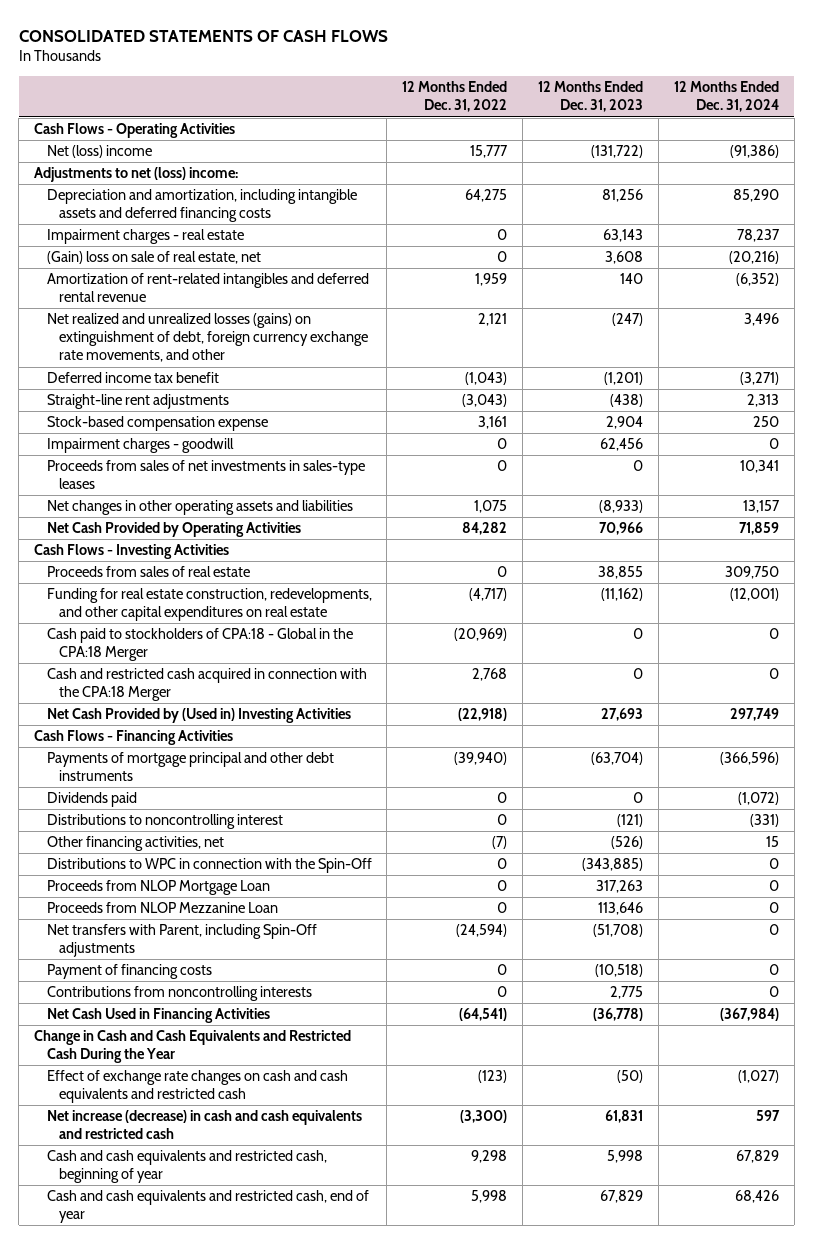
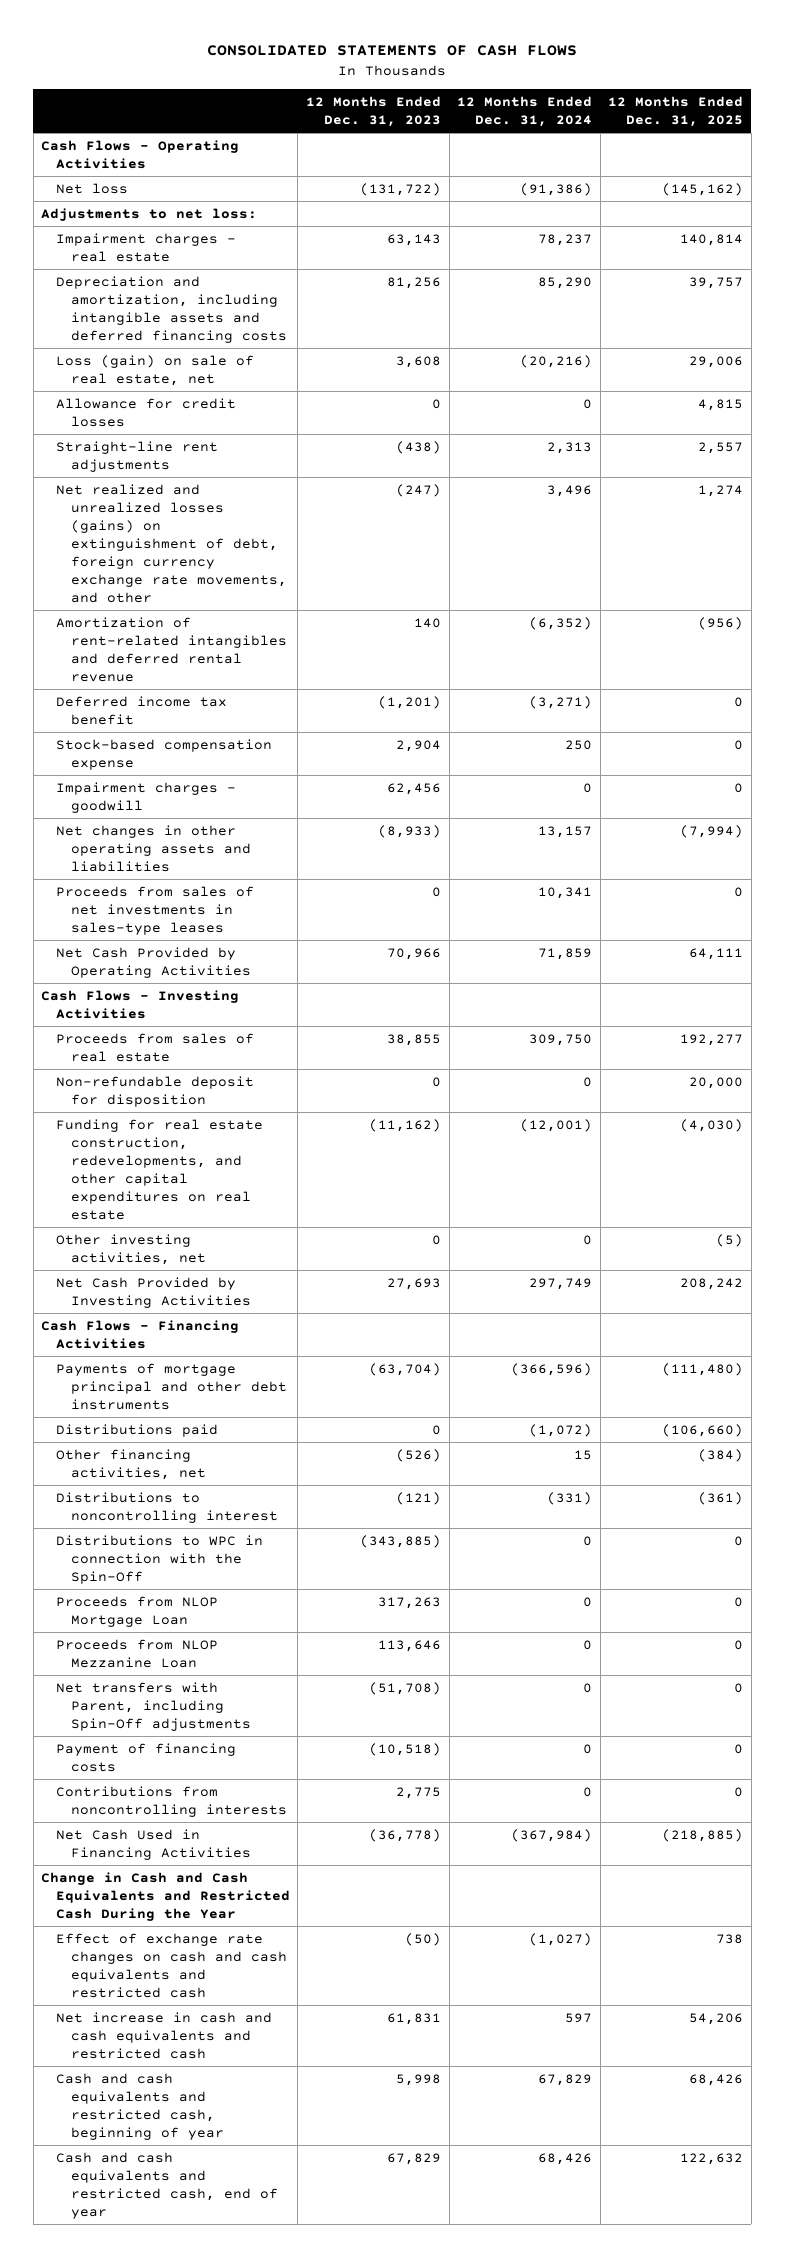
- | 12 Months Ended Dec. 31, 2022 | 12 Months Ended Dec. 31, 2023 | 12 Months Ended Dec. 31, 2024
+ | 12 Months Ended Dec. 31, 2023 | 12 Months Ended Dec. 31, 2024 | 12 Months Ended Dec. 31, 2025
- Net (loss) income | 15,777 | (131,722) | (91,386)
- Adjustments to net (loss) income:
+ Net loss | (131,722) | (91,386) | (145,162)
+ Adjustments to net loss:
- (Gain) loss on sale of real estate, net | 0 | 3,608 | (20,216)
moved down: Depreciation and amortization, including intangible assets and deferred financing costs | 81,256 | 85,290 | 39,757
+ Loss (gain) on sale of real estate, net | 3,608 | (20,216) | 29,006
+ Allowance for credit losses | 0 | 0 | 4,815
moved up: Straight-line rent adjustments | (438) | 2,313 | 2,557
moved down: Amortization of rent-related intangibles and deferred rental revenue | 140 | (6,352) | (956)
moved down: Proceeds from sales of net investments in sales-type leases | 0 | 10,341 | 0
+ Non-refundable deposit for disposition | 0 | 0 | 20,000
- Cash paid to stockholders of CPA:18 - Global in the CPA:18 Merger | (20,969) | 0 | 0
- Cash and restricted cash acquired in connection with the CPA:18 Merger | 2,768 | 0 | 0
- Net Cash Provided by (Used in) Investing Activities | (22,918) | 27,693 | 297,749
+ Other investing activities, net | 0 | 0 | (5)
+ Net Cash Provided by Investing Activities | 27,693 | 297,749 | 208,242
- Dividends paid | 0 | 0 | (1,072)
+ Distributions paid | 0 | (1,072) | (106,660)
moved down: Distributions to noncontrolling interest | (121) | (331) | (361)
- Net increase (decrease) in cash and cash equivalents and restricted cash | (3,300) | 61,831 | 597
+ Net increase in cash and cash equivalents and restricted cash | 61,831 | 597 | 54,206

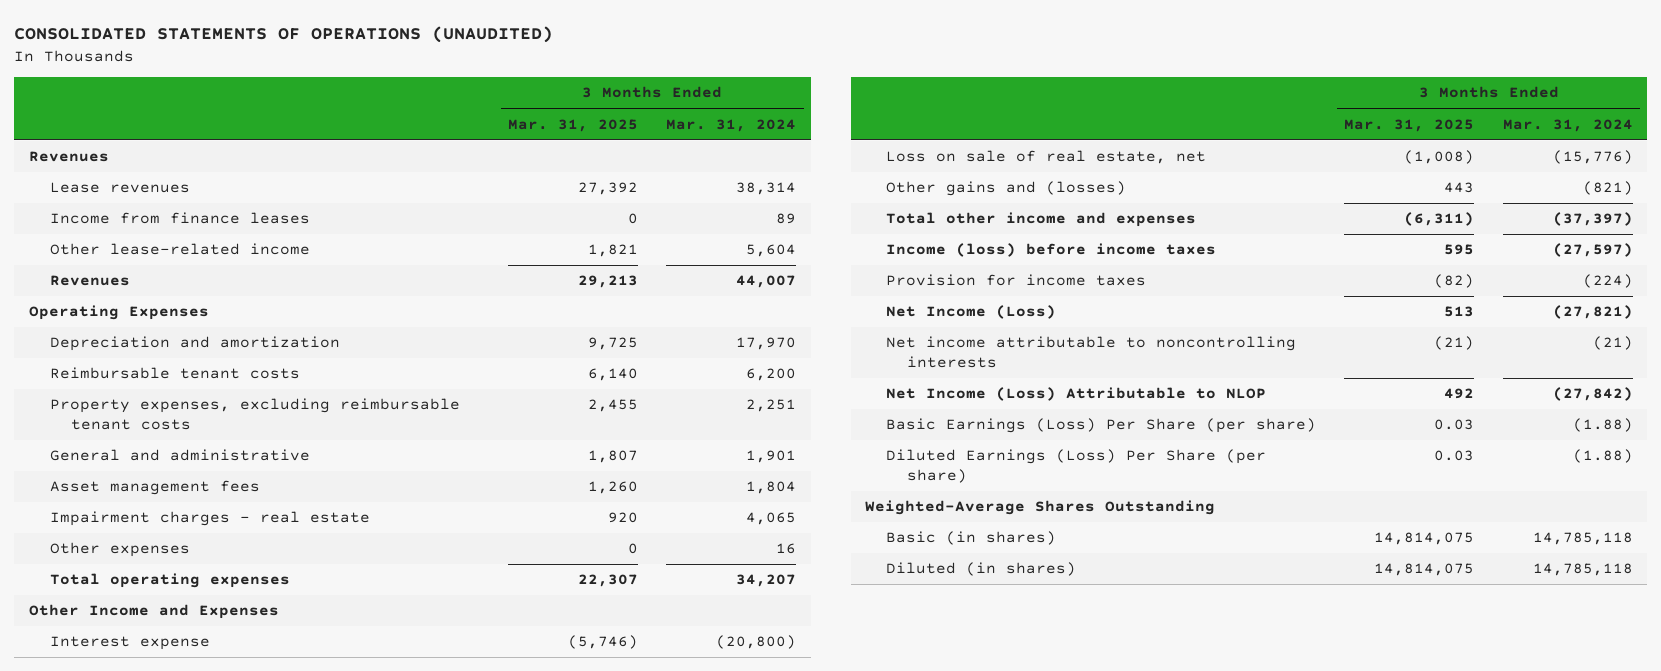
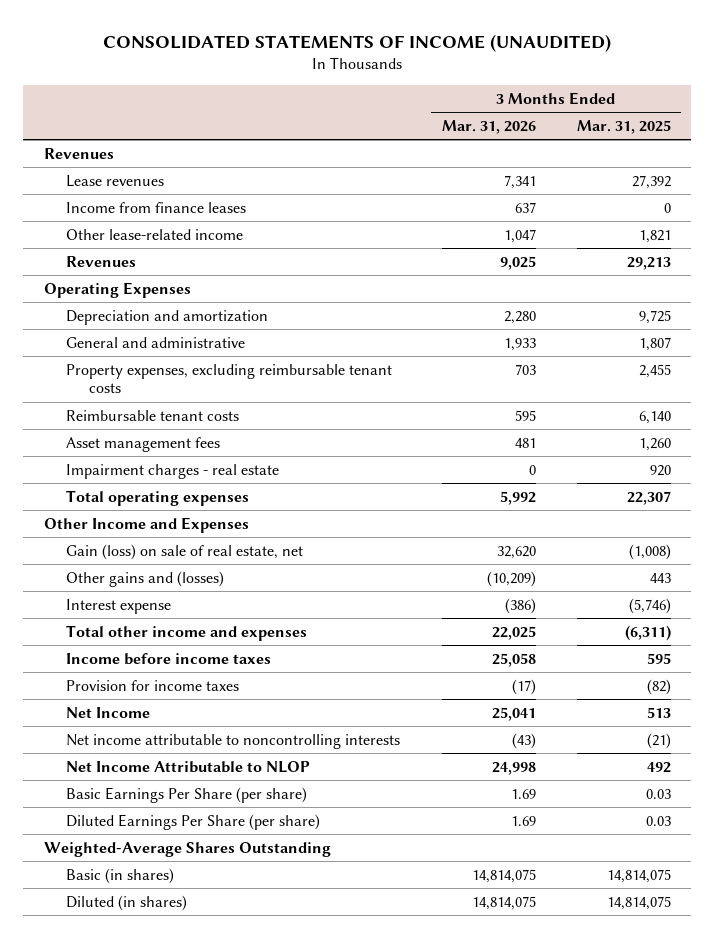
- CONSOLIDATED STATEMENTS OF OPERATIONS (UNAUDITED)
+ CONSOLIDATED STATEMENTS OF INCOME (UNAUDITED)
- | 3 Months Ended Mar. 31, 2025 | 3 Months Ended Mar. 31, 2024
+ | 3 Months Ended Mar. 31, 2026 | 3 Months Ended Mar. 31, 2025
moved down: Property expenses, excluding reimbursable tenant costs | 703 | 2,455
moved down: Reimbursable tenant costs | 595 | 6,140
- Other expenses | 0 | 16
- Loss on sale of real estate, net | (1,008) | (15,776)
+ Gain (loss) on sale of real estate, net | 32,620 | (1,008)
moved down: Interest expense | (386) | (5,746)
- Income (loss) before income taxes | 595 | (27,597)
+ Income before income taxes | 25,058 | 595
- Net Income (Loss) | 513 | (27,821)
+ Net Income | 25,041 | 513
- Net Income (Loss) Attributable to NLOP | 492 | (27,842)
- Basic Earnings (Loss) Per Share (per share) | 0.03 | (1.88)
- Diluted Earnings (Loss) Per Share (per share) | 0.03 | (1.88)
+ Net Income Attributable to NLOP | 24,998 | 492
+ Basic Earnings Per Share (per share) | 1.69 | 0.03
+ Diluted Earnings Per Share (per share) | 1.69 | 0.03

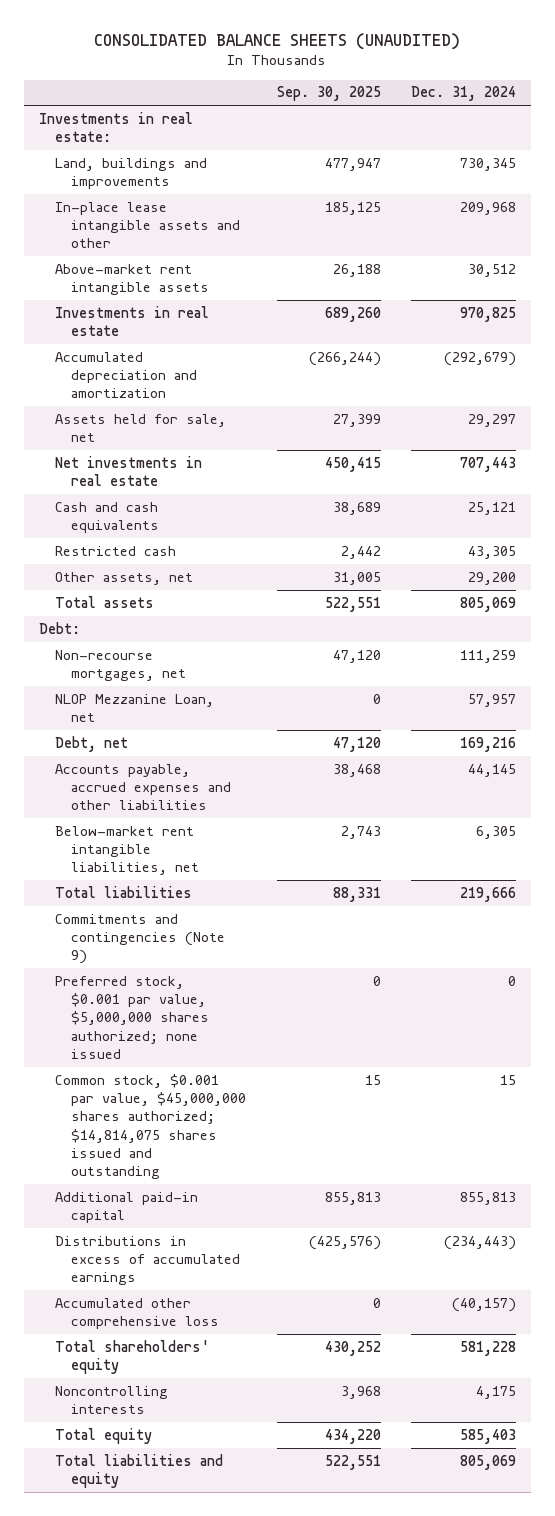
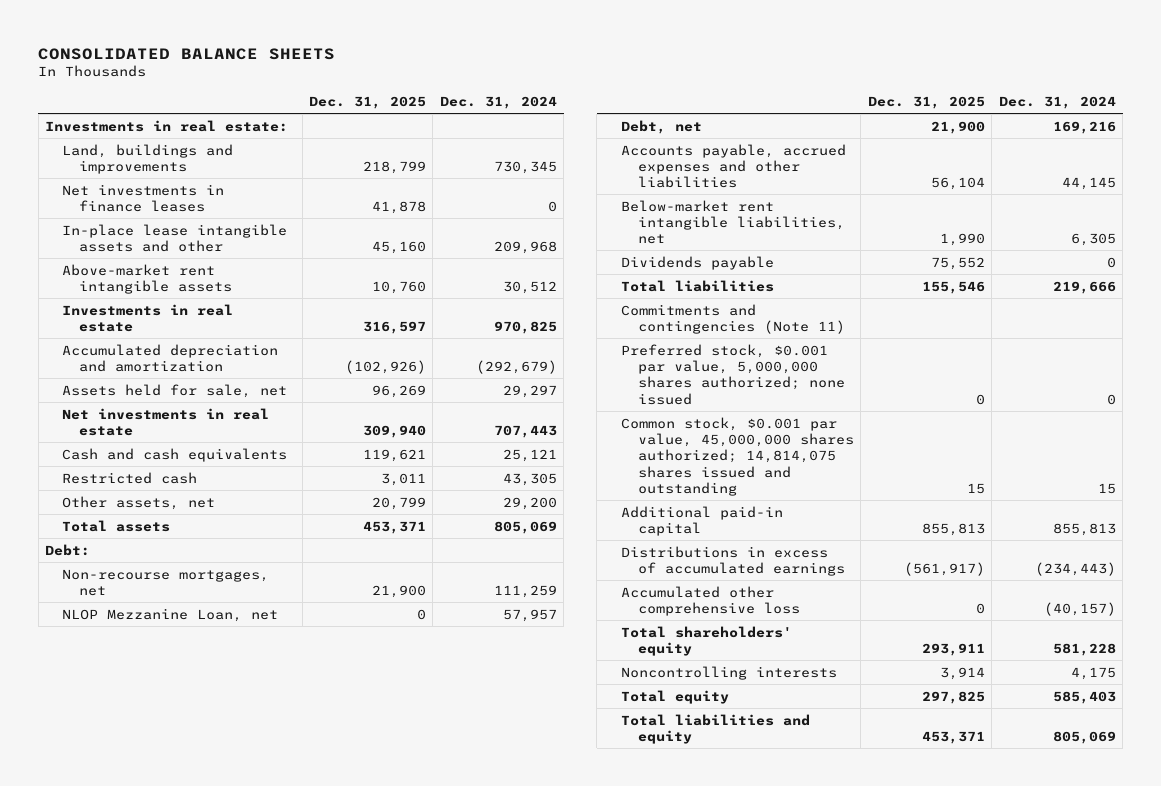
- CONSOLIDATED BALANCE SHEETS (UNAUDITED)
+ CONSOLIDATED BALANCE SHEETS
- | Sep. 30, 2025 | Dec. 31, 2024
+ | Dec. 31, 2025 | Dec. 31, 2024
+ Net investments in finance leases | 41,878 | 0
+ Dividends payable | 75,552 | 0
- Commitments and contingencies (Note 9)
- Preferred stock, $0.001 par value, $5,000,000 shares authorized; none issued | 0 | 0
- Common stock, $0.001 par value, $45,000,000 shares authorized; $14,814,075 shares issued and outstanding | 15 | 15
+ Commitments and contingencies (Note 11)
+ Preferred stock, $0.001 par value, 5,000,000 shares authorized; none issued | 0 | 0
+ Common stock, $0.001 par value, 45,000,000 shares authorized; 14,814,075 shares issued and outstanding | 15 | 15

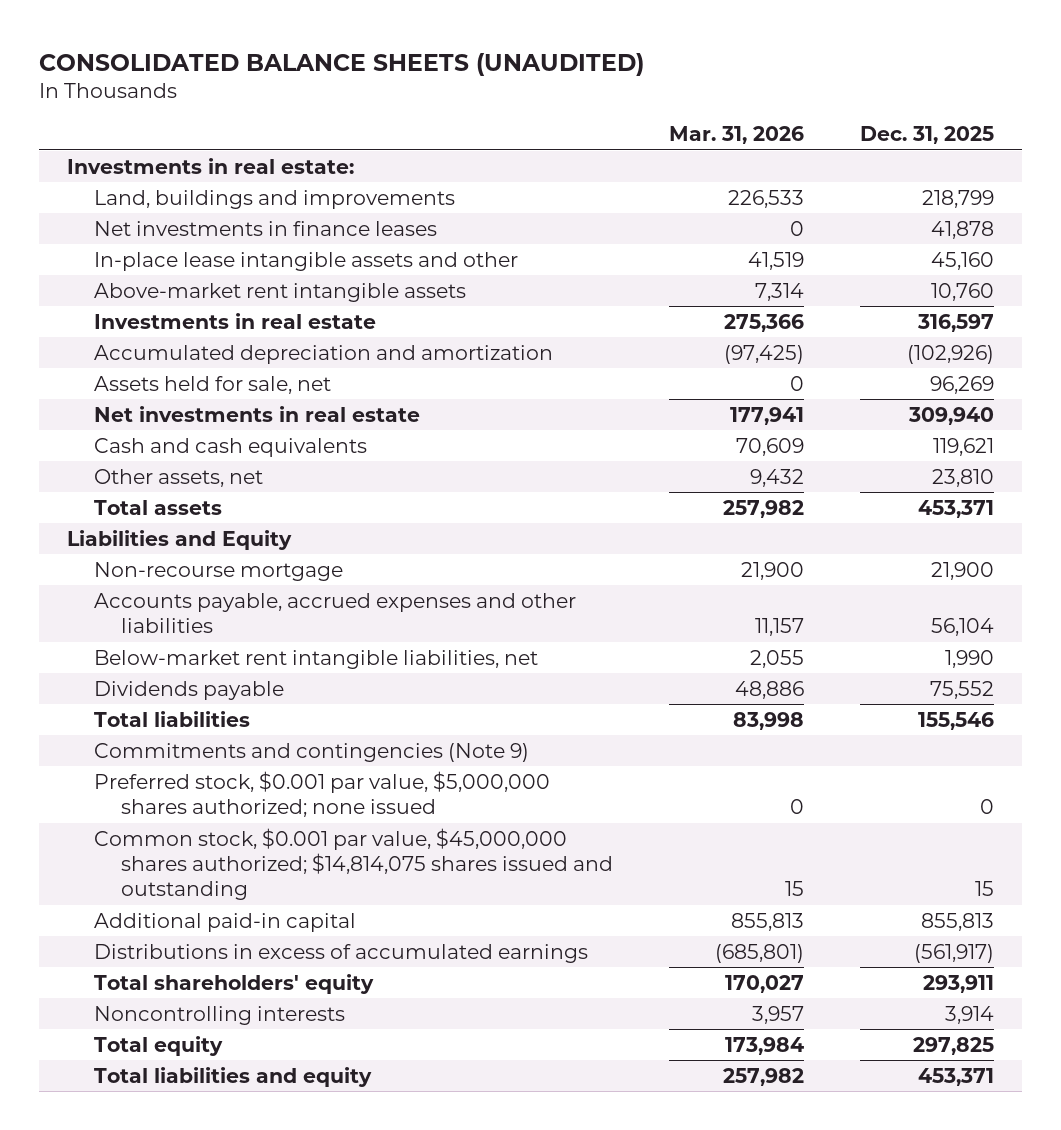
- CONSOLIDATED BALANCE SHEETS
+ CONSOLIDATED BALANCE SHEETS (UNAUDITED)
- | Dec. 31, 2025 | Dec. 31, 2024
+ | Mar. 31, 2026 | Dec. 31, 2025
- Restricted cash | 3,011 | 43,305
- Other assets, net | 20,799 | 29,200
+ Other assets, net | 9,432 | 23,810
- Debt:
- Non-recourse mortgages, net | 21,900 | 111,259
- NLOP Mezzanine Loan, net | 0 | 57,957
- Debt, net | 21,900 | 169,216
+ Liabilities and Equity
+ Non-recourse mortgage | 21,900 | 21,900
- Commitments and contingencies (Note 11)
- Preferred stock, $0.001 par value, 5,000,000 shares authorized; none issued | 0 | 0
- Common stock, $0.001 par value, 45,000,000 shares authorized; 14,814,075 shares issued and outstanding | 15 | 15
+ Commitments and contingencies (Note 9)
+ Preferred stock, $0.001 par value, $5,000,000 shares authorized; none issued | 0 | 0
+ Common stock, $0.001 par value, $45,000,000 shares authorized; $14,814,075 shares issued and outstanding | 15 | 15
- Accumulated other comprehensive loss | 0 | (40,157)

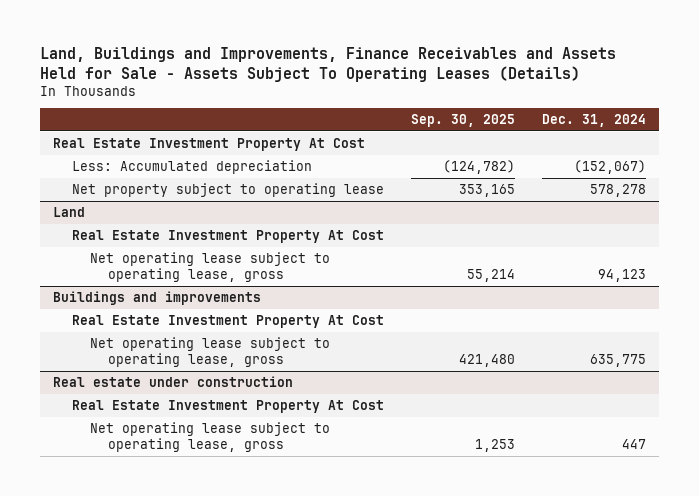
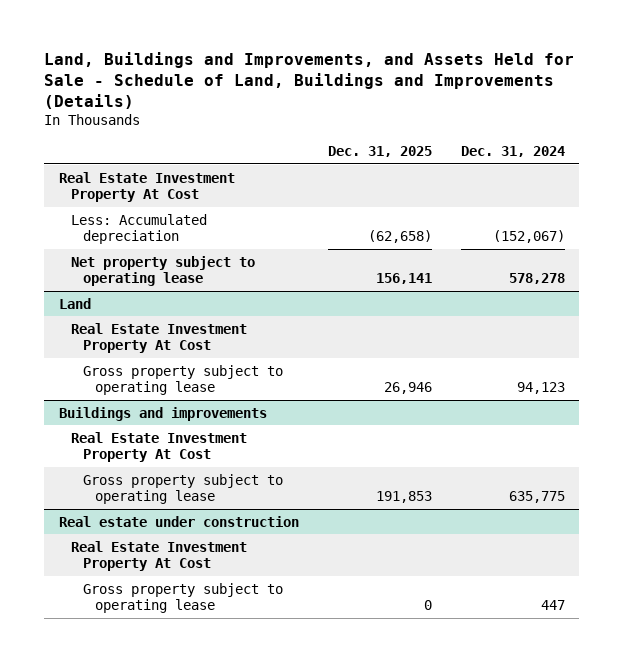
- Land, Buildings and Improvements, Finance Receivables and Assets Held for Sale - Assets Subject To Operating Leases (Details)
+ Land, Buildings and Improvements, and Assets Held for Sale - Schedule of Land, Buildings and Improvements (Details)
- | Sep. 30, 2025 | Dec. 31, 2024
+ | Dec. 31, 2025 | Dec. 31, 2024
@ Land
- Net operating lease subject to operating lease, gross | 55,214 | 94,123
+ Gross property subject to operating lease | 26,946 | 94,123
@ Buildings and improvements
- Net operating lease subject to operating lease, gross | 421,480 | 635,775
+ Gross property subject to operating lease | 191,853 | 635,775
@ Real estate under construction
- Net operating lease subject to operating lease, gross | 1,253 | 447
+ Gross property subject to operating lease | 0 | 447

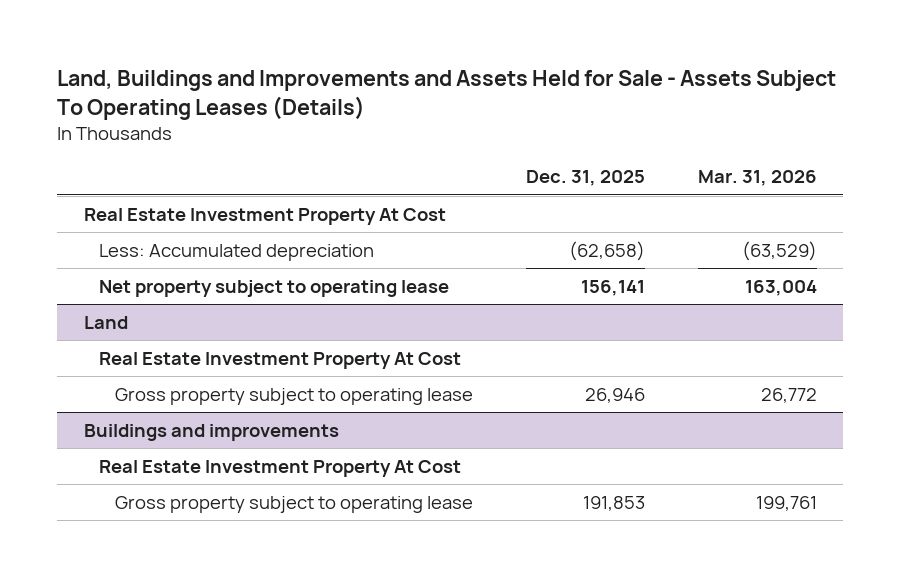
- Land, Buildings and Improvements, and Assets Held for Sale - Schedule of Land, Buildings and Improvements (Details)
+ Land, Buildings and Improvements and Assets Held for Sale - Assets Subject To Operating Leases (Details)
- | Dec. 31, 2025 | Dec. 31, 2024
+ | Dec. 31, 2025 | Mar. 31, 2026
- Real estate under construction
- Real Estate Investment Property At Cost
- Gross property subject to operating lease | 0 | 447

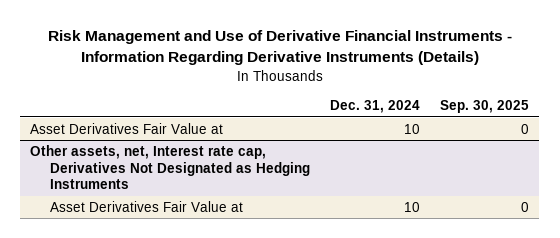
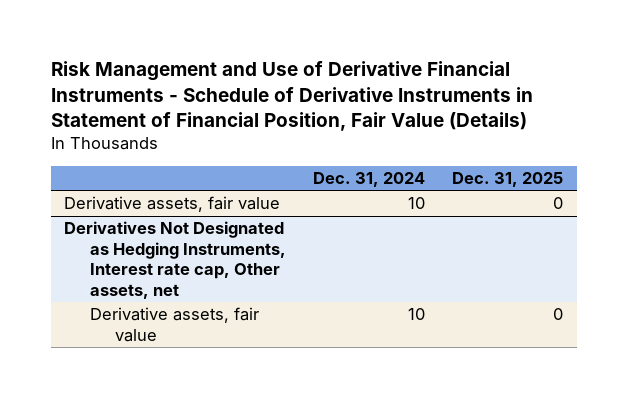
- Risk Management and Use of Derivative Financial Instruments - Information Regarding Derivative Instruments (Details)
+ Risk Management and Use of Derivative Financial Instruments - Schedule of Derivative Instruments in Statement of Financial Position, Fair Value (Details)
- | Dec. 31, 2024 | Sep. 30, 2025
+ | Dec. 31, 2024 | Dec. 31, 2025
- Asset Derivatives Fair Value at | 10 | 0
- Other assets, net, Interest rate cap, Derivatives Not Designated as Hedging Instruments
- Asset Derivatives Fair Value at | 10 | 0
+ Derivative assets, fair value | 10 | 0
+ Derivatives Not Designated as Hedging Instruments, Interest rate cap, Other assets, net
+ Derivative assets, fair value | 10 | 0

